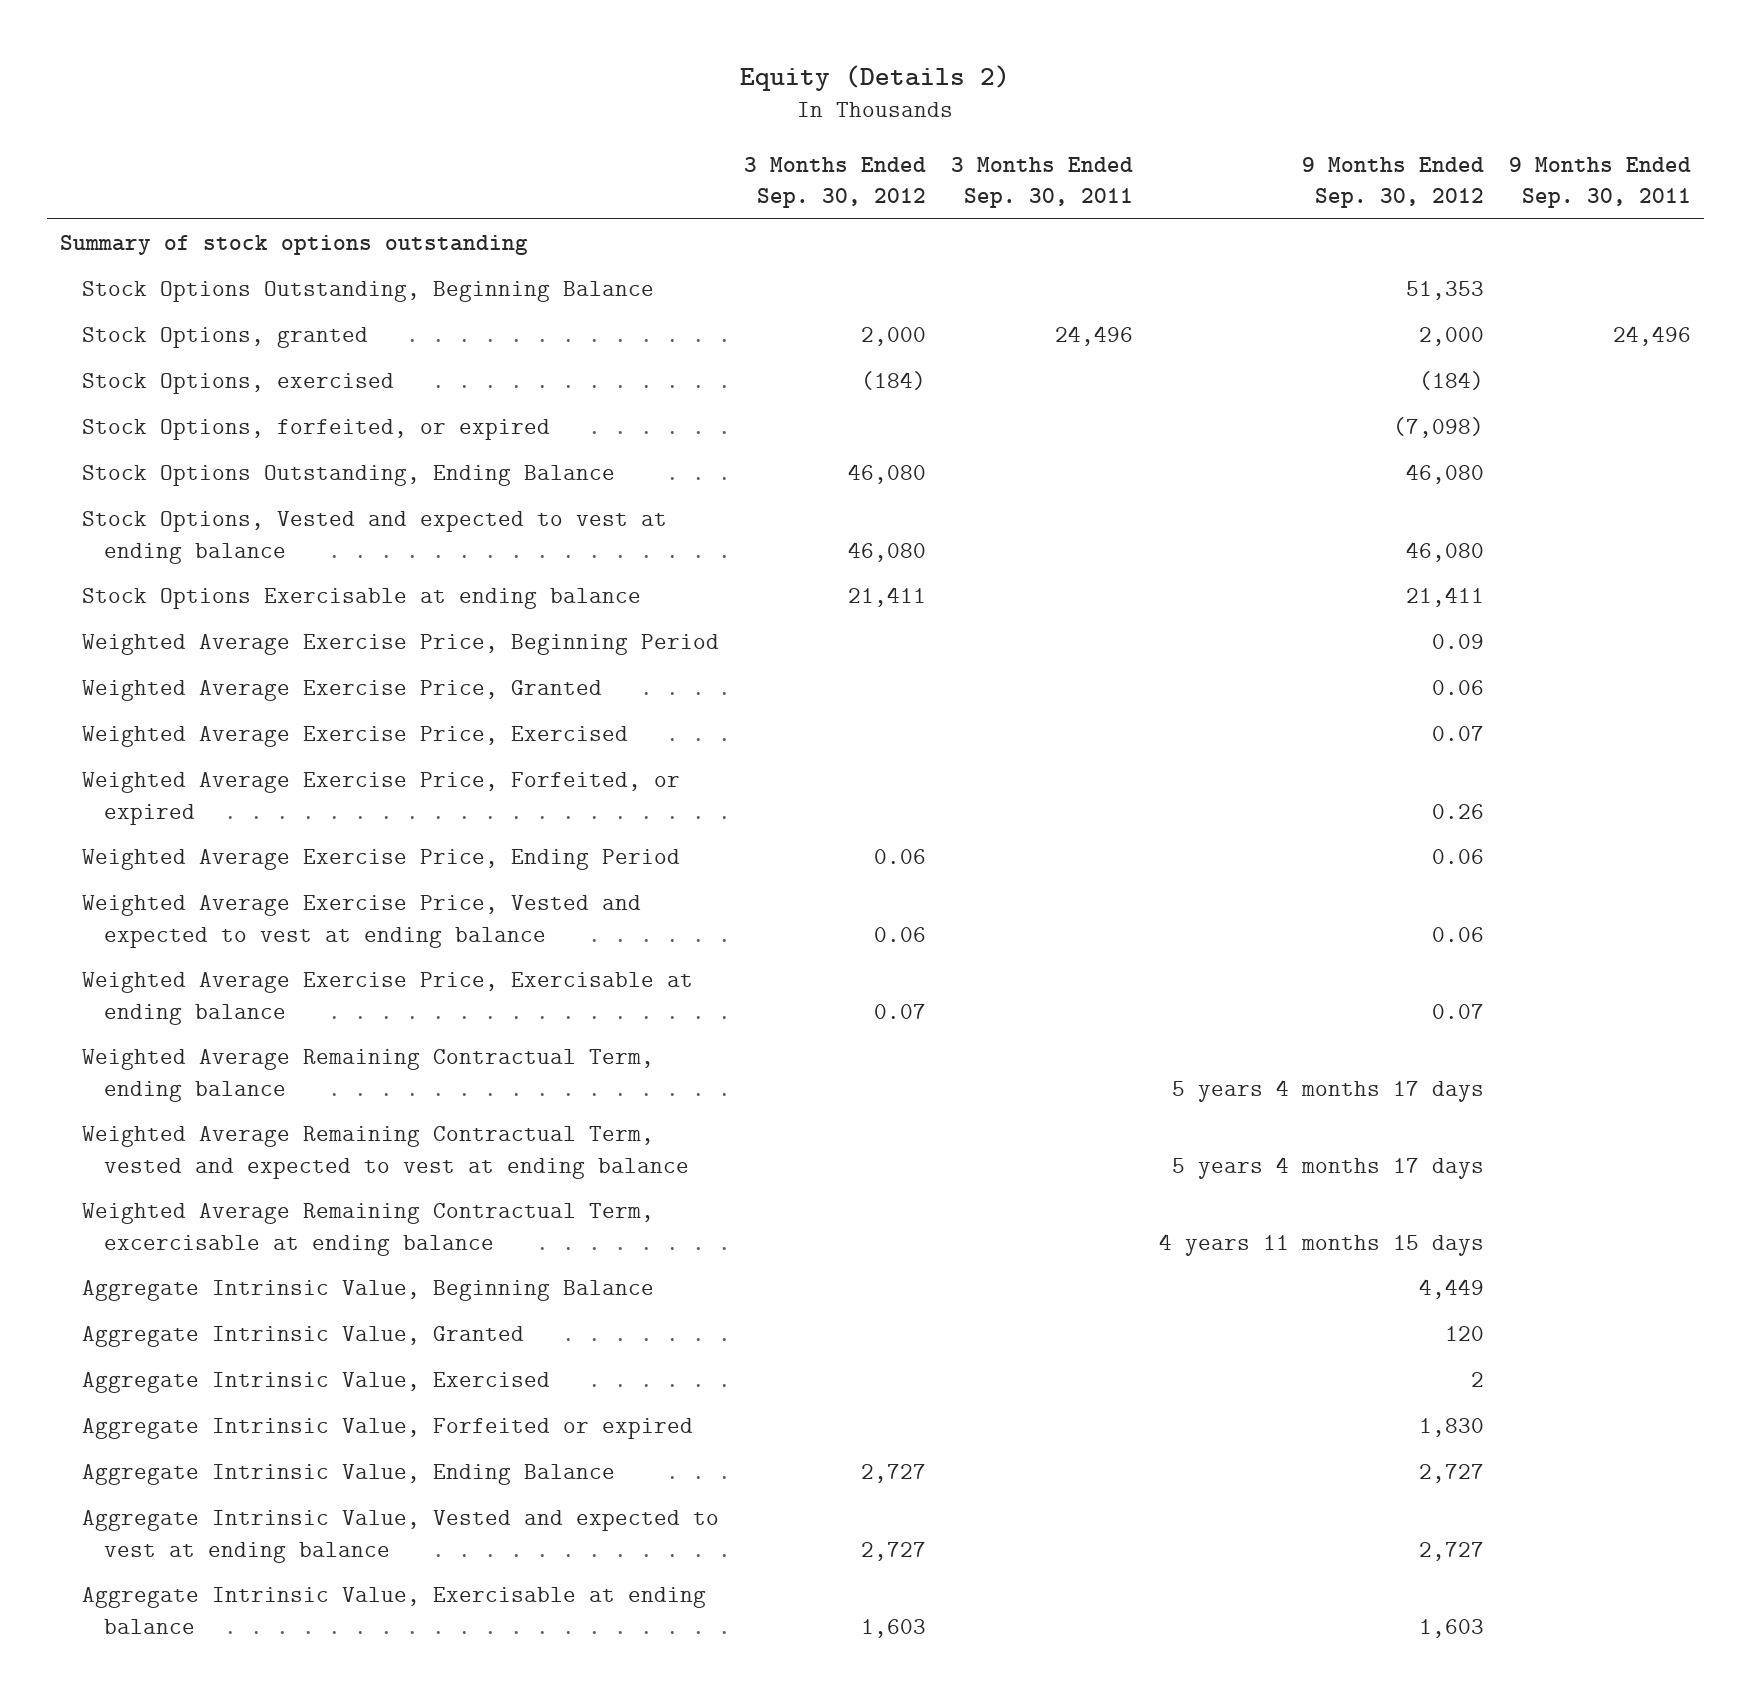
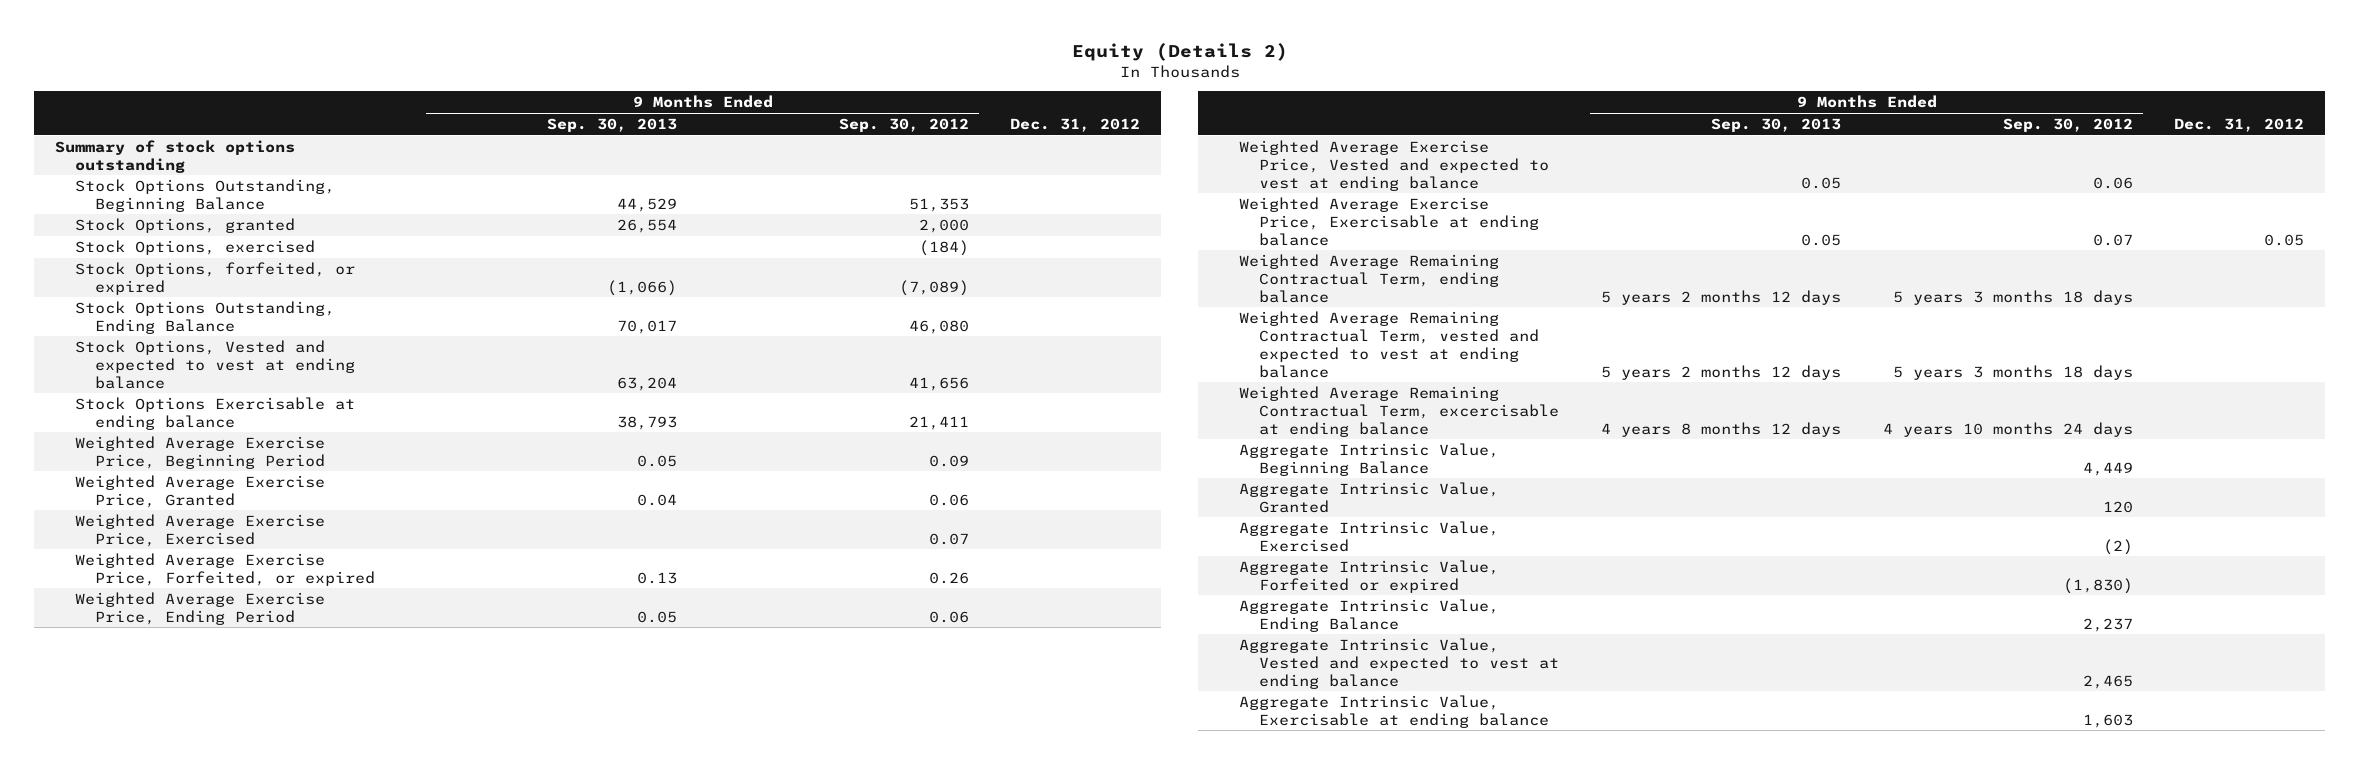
- | 3 Months Ended Sep. 30, 2012 | 3 Months Ended Sep. 30, 2011 | 9 Months Ended Sep. 30, 2012 | 9 Months Ended Sep. 30, 2011
+ | 9 Months Ended Sep. 30, 2013 | 9 Months Ended Sep. 30, 2012 | Dec. 31, 2012
- Stock Options, forfeited, or expired | | | (7,098) |
+ Stock Options, forfeited, or expired | (1,066) | (7,089) |
- Stock Options, Vested and expected to vest at ending balance | 46,080 | | 46,080 |
+ Stock Options, Vested and expected to vest at ending balance | 63,204 | 41,656 |
- Weighted Average Remaining Contractual Term, ending balance | | | 5 years 4 months 17 days |
- Weighted Average Remaining Contractual Term, vested and expected to vest at ending balance | | | 5 years 4 months 17 days |
- Weighted Average Remaining Contractual Term, excercisable at ending balance | | | 4 years 11 months 15 days |
+ Weighted Average Remaining Contractual Term, ending balance | 5 years 2 months 12 days | 5 years 3 months 18 days |
+ Weighted Average Remaining Contractual Term, vested and expected to vest at ending balance | 5 years 2 months 12 days | 5 years 3 months 18 days |
+ Weighted Average Remaining Contractual Term, excercisable at ending balance | 4 years 8 months 12 days | 4 years 10 months 24 days |
- Aggregate Intrinsic Value, Exercised | | | 2 |
- Aggregate Intrinsic Value, Forfeited or expired | | | 1,830 |
- Aggregate Intrinsic Value, Ending Balance | 2,727 | | 2,727 |
- Aggregate Intrinsic Value, Vested and expected to vest at ending balance | 2,727 | | 2,727 |
+ Aggregate Intrinsic Value, Exercised | | (2) |
+ Aggregate Intrinsic Value, Forfeited or expired | | (1,830) |
+ Aggregate Intrinsic Value, Ending Balance | | 2,237 |
+ Aggregate Intrinsic Value, Vested and expected to vest at ending balance | | 2,465 |

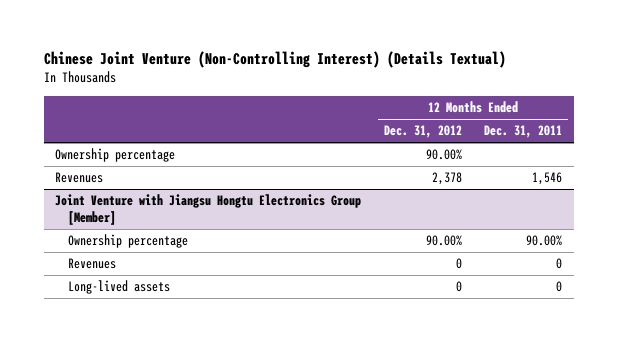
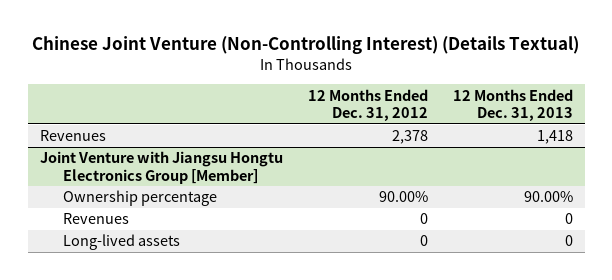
- | 12 Months Ended Dec. 31, 2012 | 12 Months Ended Dec. 31, 2011
+ | 12 Months Ended Dec. 31, 2012 | 12 Months Ended Dec. 31, 2013
- Ownership percentage | 90.00% |

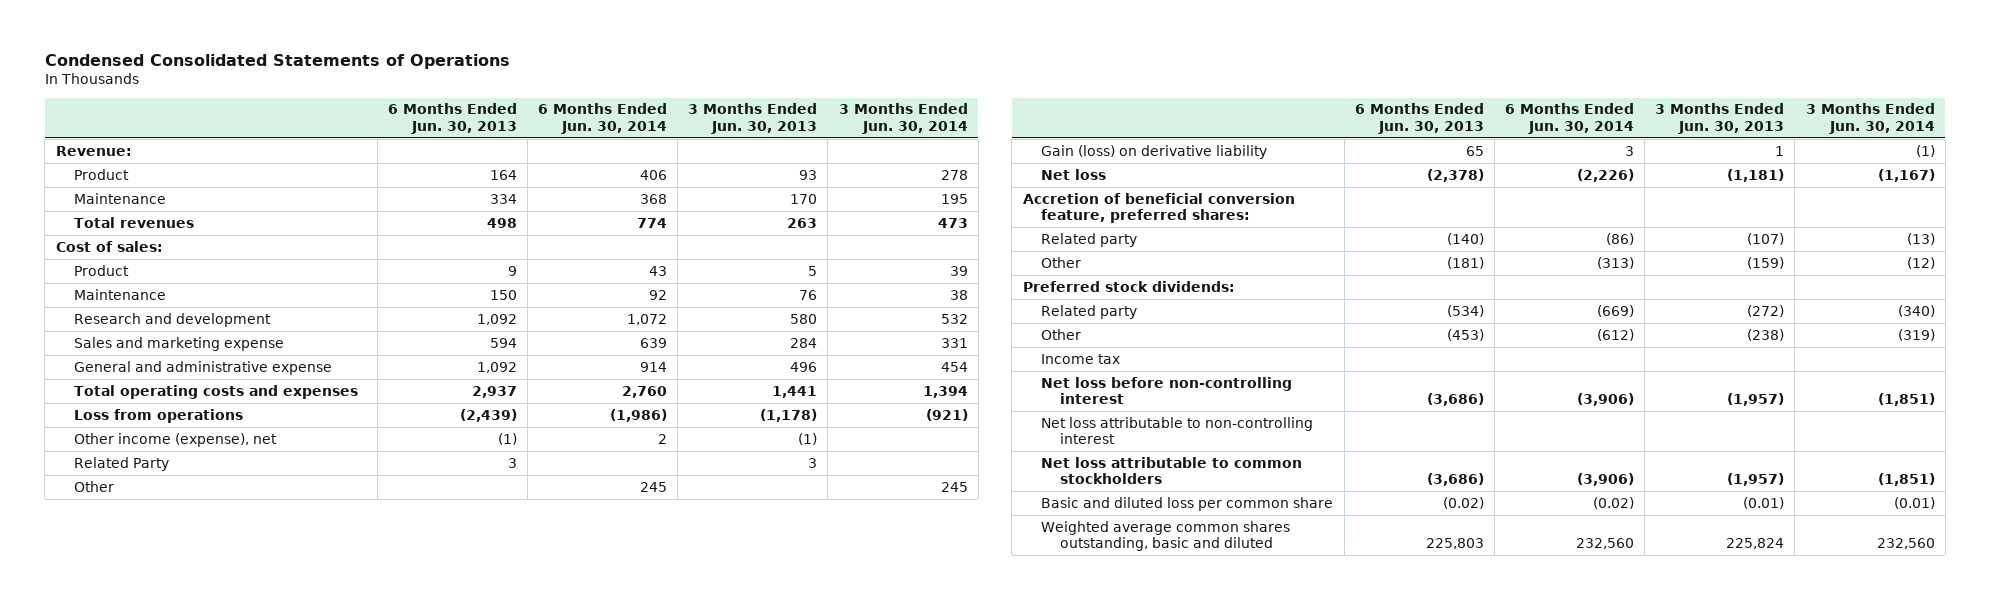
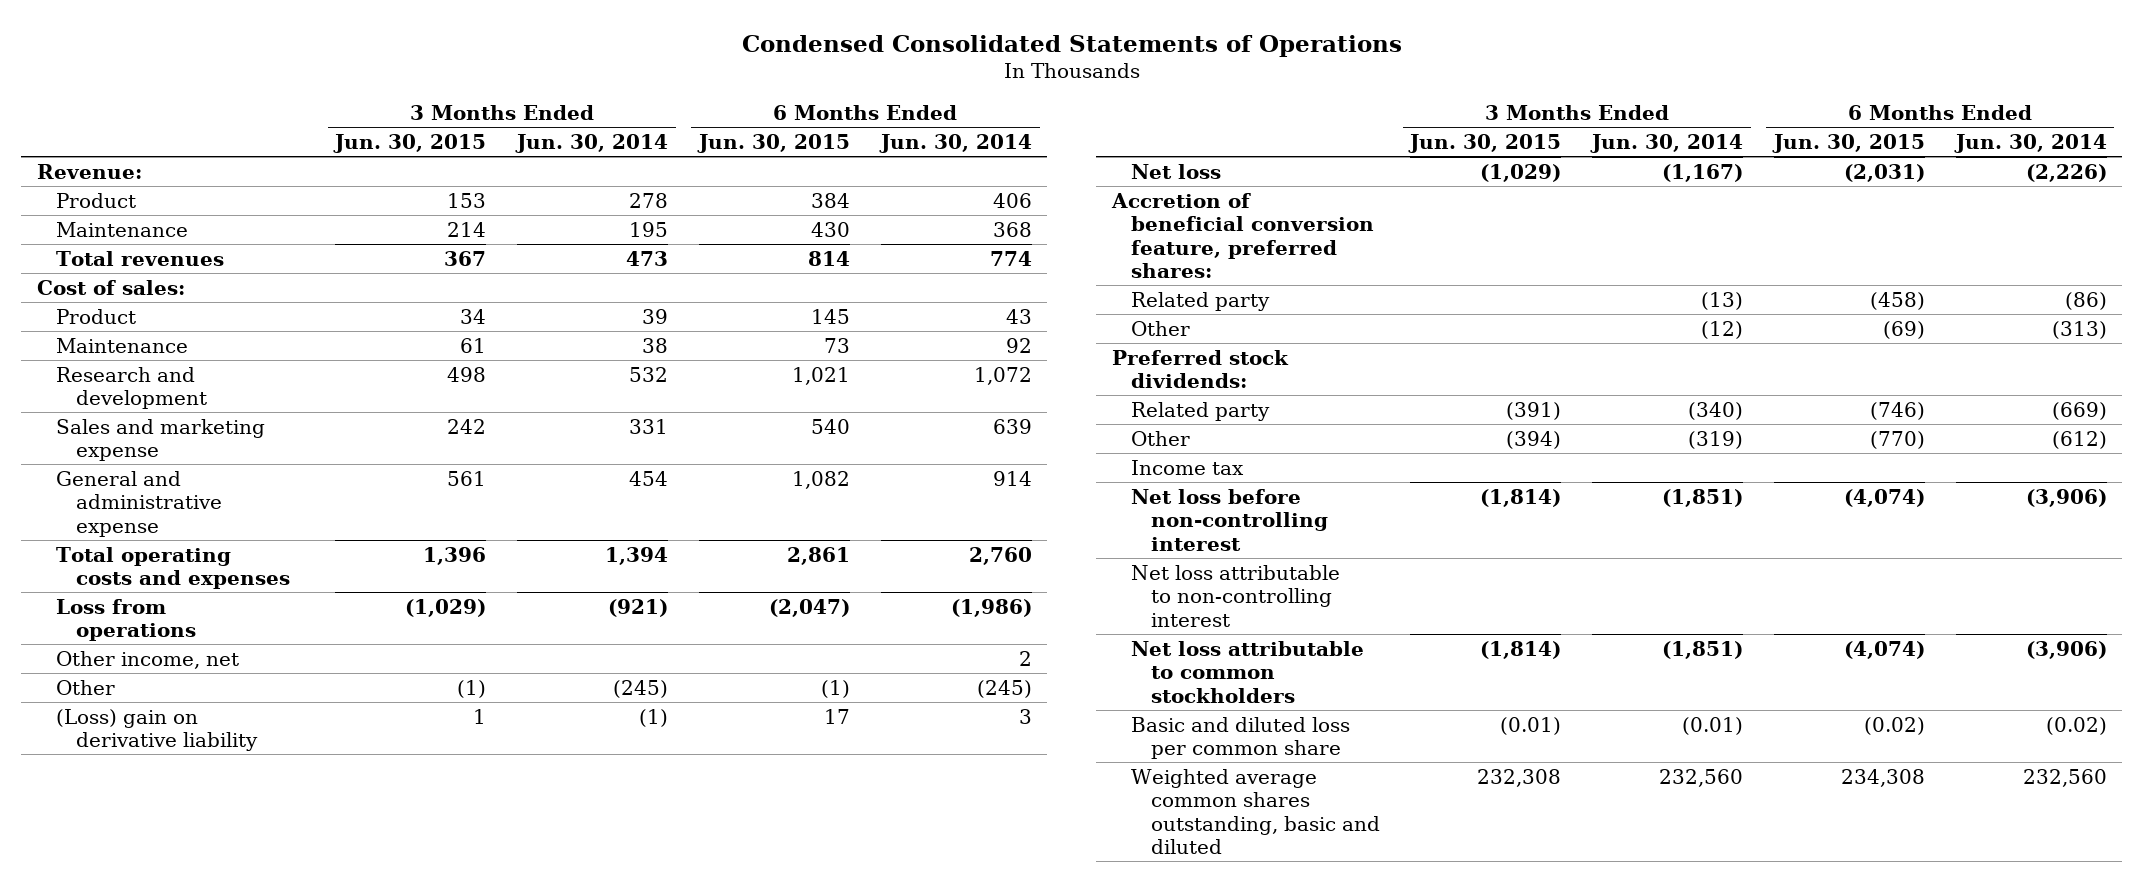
- | 6 Months Ended Jun. 30, 2013 | 6 Months Ended Jun. 30, 2014 | 3 Months Ended Jun. 30, 2013 | 3 Months Ended Jun. 30, 2014
+ | 3 Months Ended Jun. 30, 2015 | 3 Months Ended Jun. 30, 2014 | 6 Months Ended Jun. 30, 2015 | 6 Months Ended Jun. 30, 2014
- Other income (expense), net | (1) | 2 | (1) |
- Related Party | 3 | | 3 |
- Other | | 245 | | 245
- Gain (loss) on derivative liability | 65 | 3 | 1 | (1)
+ Other income, net | | | | 2
+ Other | (1) | (245) | (1) | (245)
+ (Loss) gain on derivative liability | 1 | (1) | 17 | 3

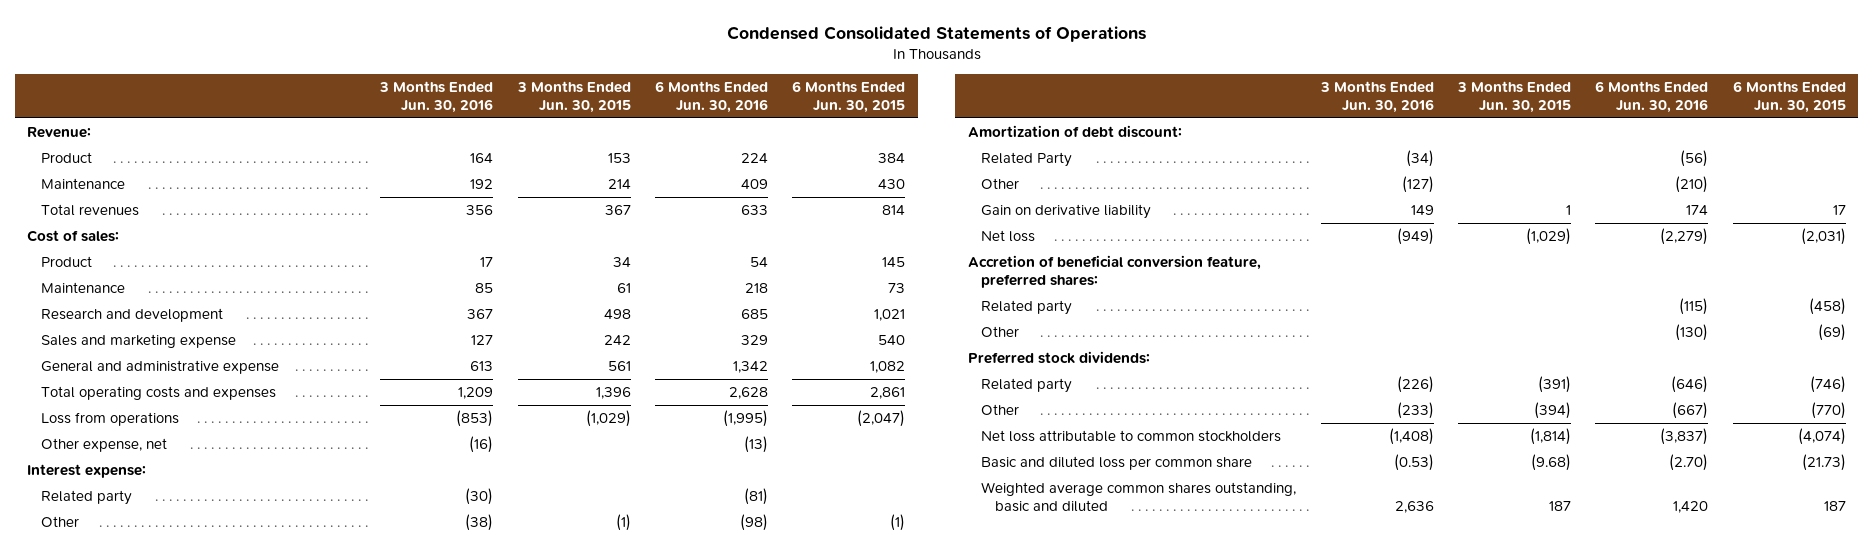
- | 3 Months Ended Jun. 30, 2015 | 3 Months Ended Jun. 30, 2014 | 6 Months Ended Jun. 30, 2015 | 6 Months Ended Jun. 30, 2014
+ | 3 Months Ended Jun. 30, 2016 | 3 Months Ended Jun. 30, 2015 | 6 Months Ended Jun. 30, 2016 | 6 Months Ended Jun. 30, 2015
- Other income, net | | | | 2
+ Other expense, net | (16) | | (13) |
+ Interest expense:
+ Related party | (30) | | (81) |
- (Loss) gain on derivative liability | 1 | (1) | 17 | 3
+ Amortization of debt discount:
+ Related Party | (34) | | (56) |
+ Other | (127) | | (210) |
+ Gain on derivative liability | 149 | 1 | 174 | 17
- Income tax
- Net loss before non-controlling interest | (1,814) | (1,851) | (4,074) | (3,906)
- Net loss attributable to non-controlling interest
- Basic and diluted loss per common share | (0.01) | (0.01) | (0.02) | (0.02)
- Weighted average common shares outstanding, basic and diluted | 232,308 | 232,560 | 234,308 | 232,560
+ Basic and diluted loss per common share | (0.53) | (9.68) | (2.70) | (21.73)
+ Weighted average common shares outstanding, basic and diluted | 2,636 | 187 | 1,420 | 187

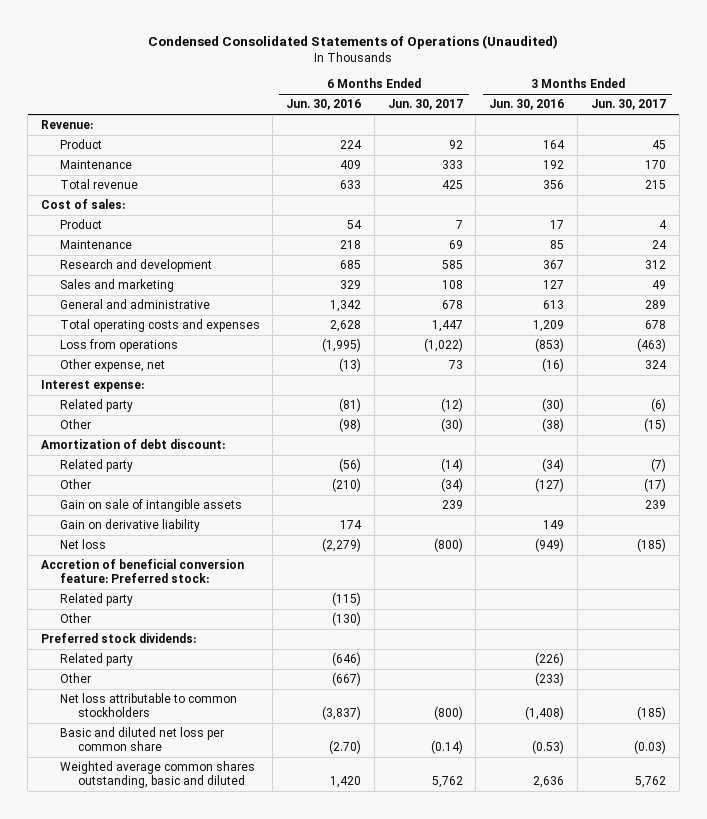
- Condensed Consolidated Statements of Operations
+ Condensed Consolidated Statements of Operations (Unaudited)
- | 3 Months Ended Jun. 30, 2016 | 3 Months Ended Jun. 30, 2015 | 6 Months Ended Jun. 30, 2016 | 6 Months Ended Jun. 30, 2015
+ | 6 Months Ended Jun. 30, 2016 | 6 Months Ended Jun. 30, 2017 | 3 Months Ended Jun. 30, 2016 | 3 Months Ended Jun. 30, 2017
- Total revenues | 356 | 367 | 633 | 814
+ Total revenue | 633 | 425 | 356 | 215
- Sales and marketing expense | 127 | 242 | 329 | 540
- General and administrative expense | 613 | 561 | 1,342 | 1,082
+ Sales and marketing | 329 | 108 | 127 | 49
+ General and administrative | 1,342 | 678 | 613 | 289
- Related Party | (34) | | (56) |
+ Related party | (56) | (14) | (34) | (7)
+ Gain on sale of intangible assets | | 239 | | 239
- Accretion of beneficial conversion feature, preferred shares:
+ Accretion of beneficial conversion feature: Preferred stock:
- Basic and diluted loss per common share | (0.53) | (9.68) | (2.70) | (21.73)
+ Basic and diluted net loss per common share | (2.70) | (0.14) | (0.53) | (0.03)

